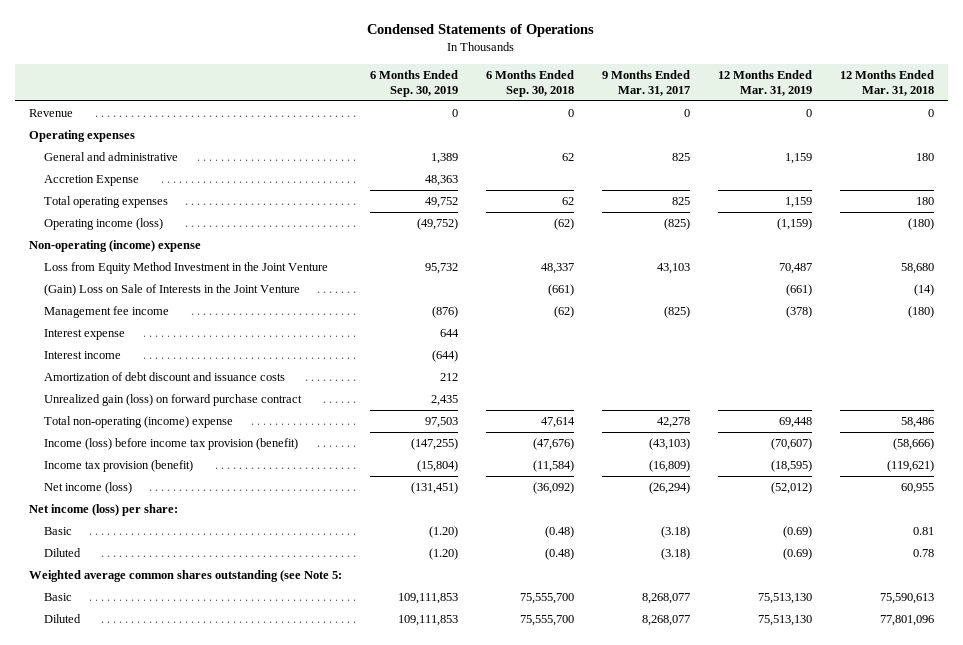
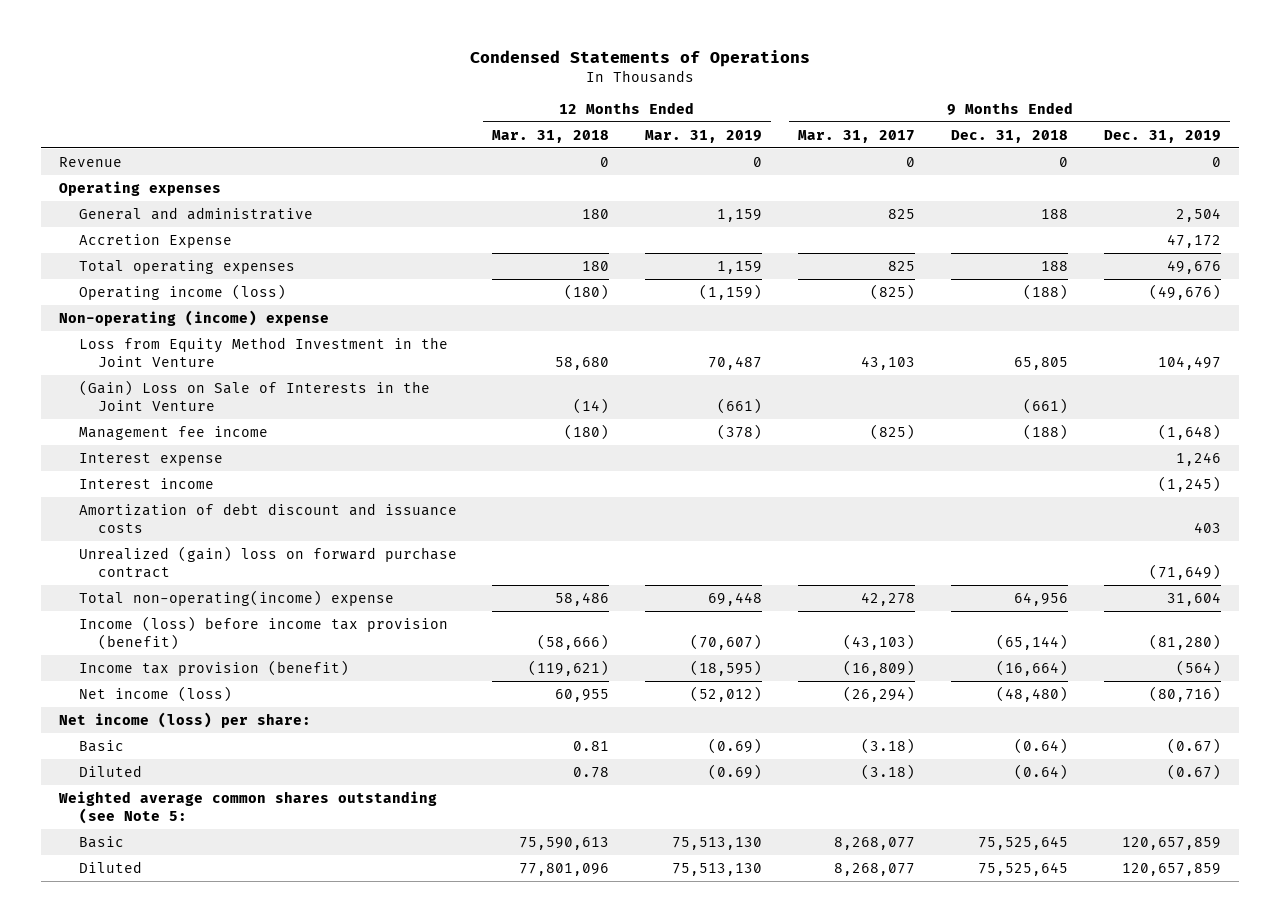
- | 6 Months Ended Sep. 30, 2019 | 6 Months Ended Sep. 30, 2018 | 9 Months Ended Mar. 31, 2017 | 12 Months Ended Mar. 31, 2019 | 12 Months Ended Mar. 31, 2018
+ | 12 Months Ended Mar. 31, 2018 | 12 Months Ended Mar. 31, 2019 | 9 Months Ended Mar. 31, 2017 | 9 Months Ended Dec. 31, 2018 | 9 Months Ended Dec. 31, 2019
- Unrealized gain (loss) on forward purchase contract | 2,435 | | | |
- Total non-operating (income) expense | 97,503 | 47,614 | 42,278 | 69,448 | 58,486
+ Unrealized (gain) loss on forward purchase contract | | | | | (71,649)
+ Total non-operating(income) expense | 58,486 | 69,448 | 42,278 | 64,956 | 31,604

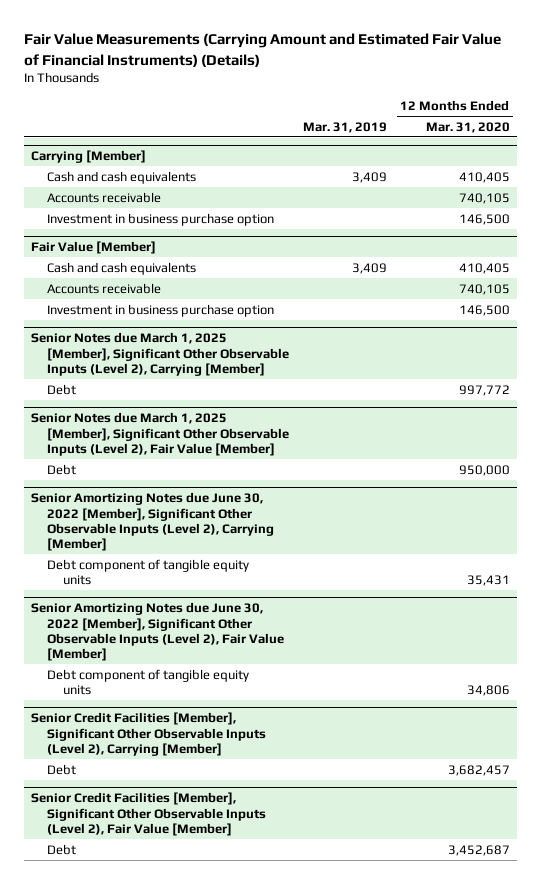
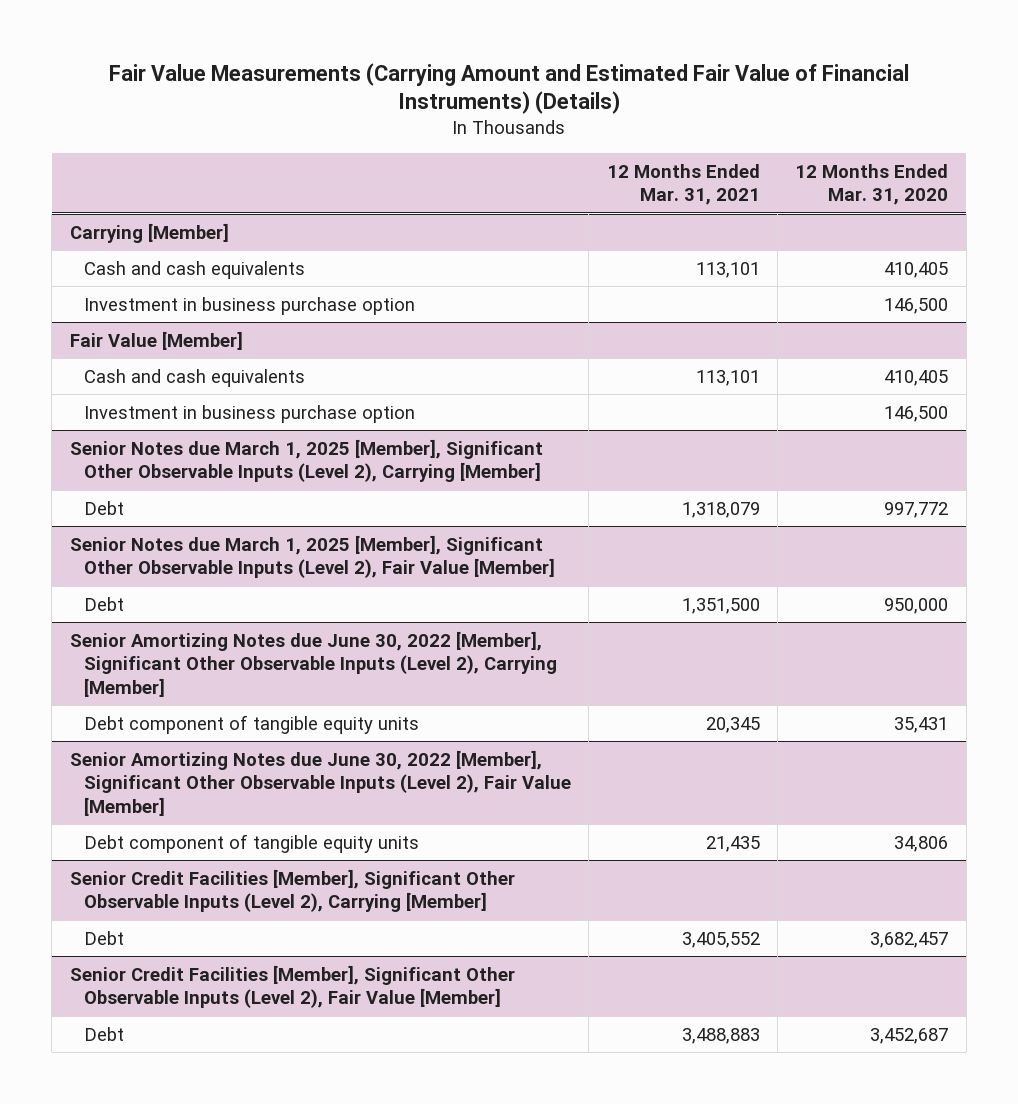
- | Mar. 31, 2019 | 12 Months Ended Mar. 31, 2020
+ | 12 Months Ended Mar. 31, 2021 | 12 Months Ended Mar. 31, 2020
@ Carrying [Member]
- Accounts receivable | | 740,105
@ Fair Value [Member]
- Accounts receivable | | 740,105

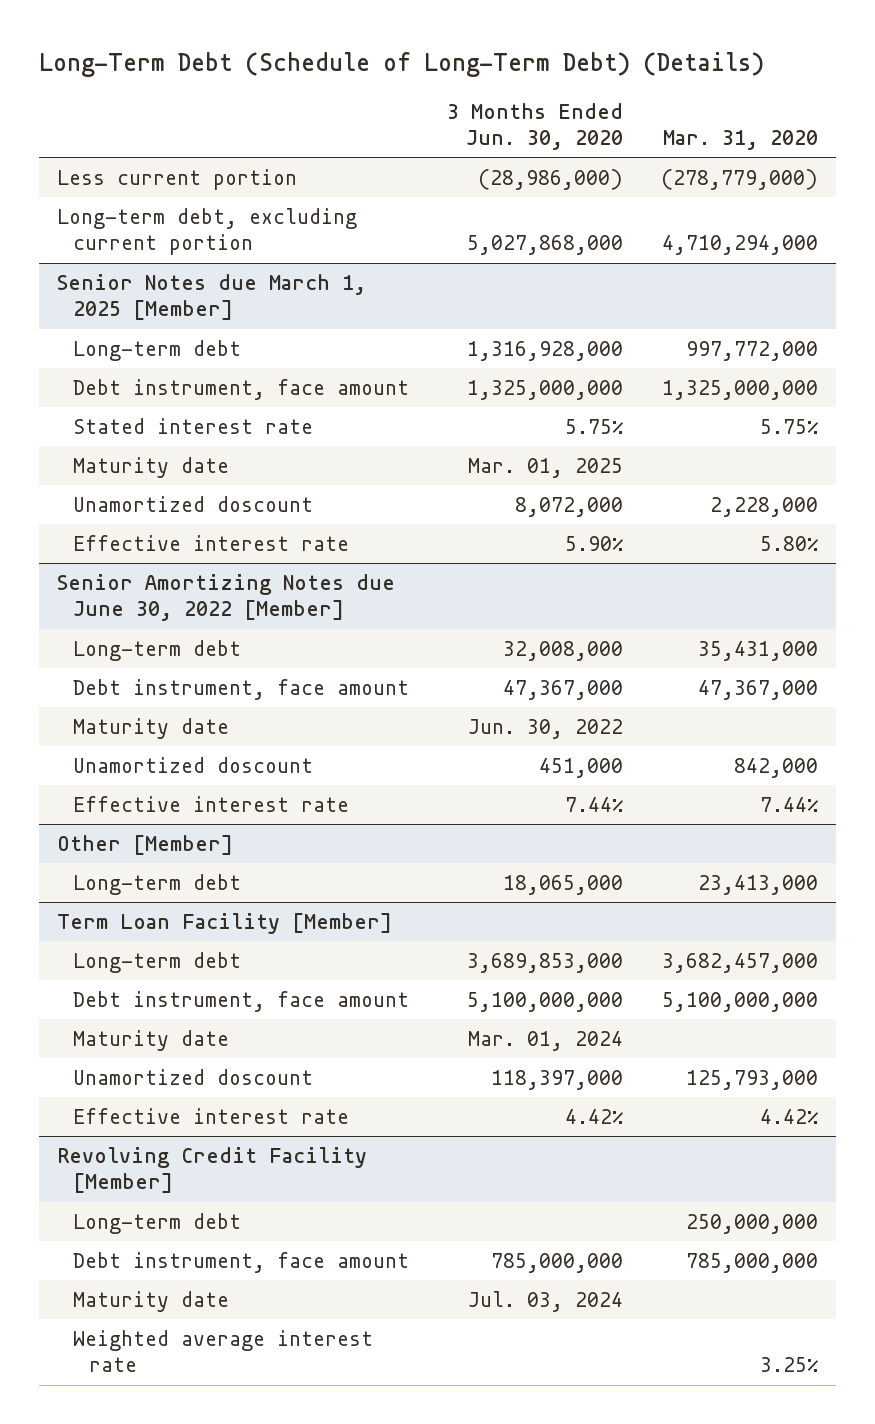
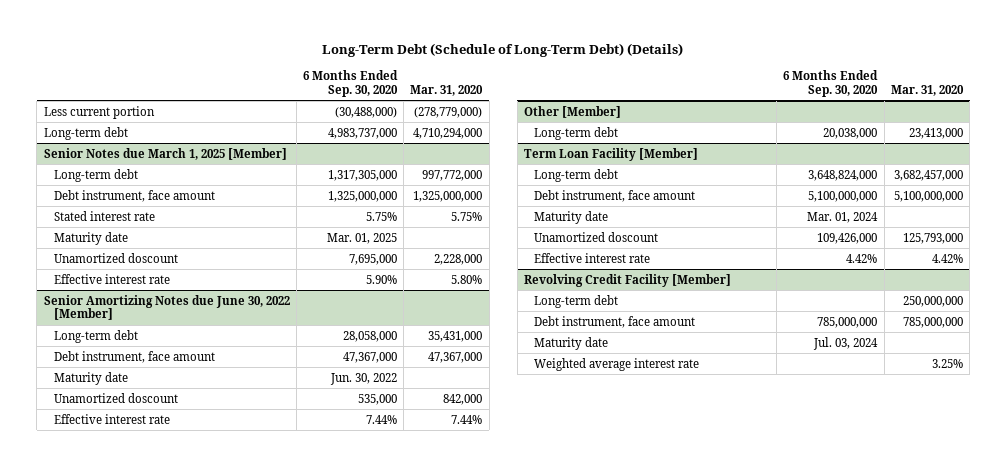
- | 3 Months Ended Jun. 30, 2020 | Mar. 31, 2020
+ | 6 Months Ended Sep. 30, 2020 | Mar. 31, 2020
- Long-term debt, excluding current portion | 5,027,868,000 | 4,710,294,000
+ Long-term debt | 4,983,737,000 | 4,710,294,000

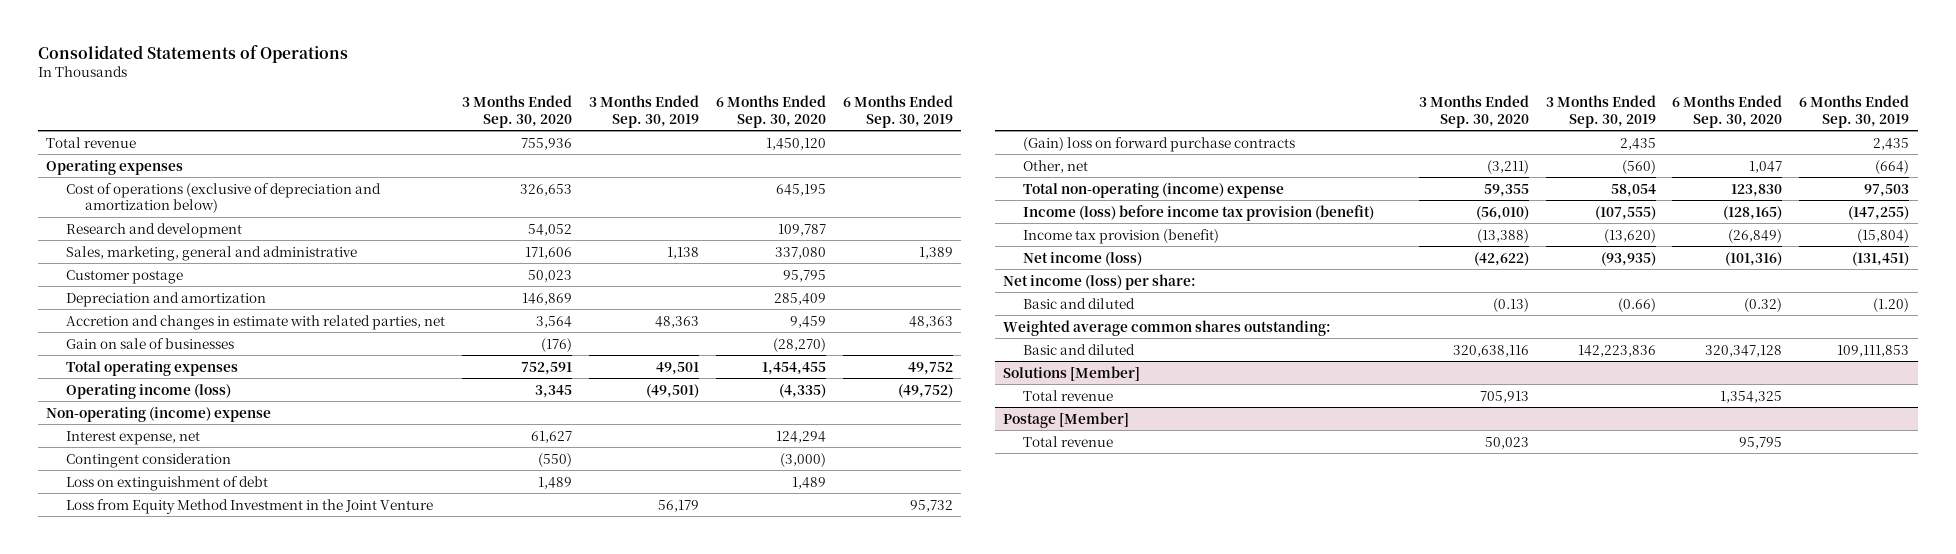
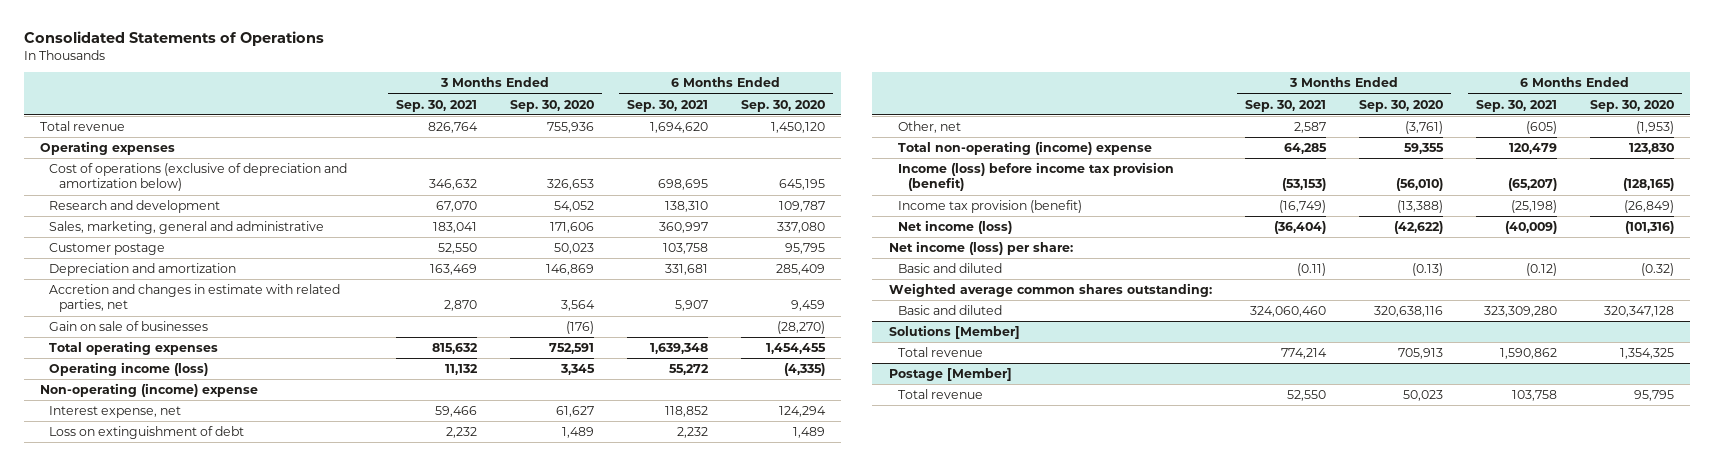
- | 3 Months Ended Sep. 30, 2020 | 3 Months Ended Sep. 30, 2019 | 6 Months Ended Sep. 30, 2020 | 6 Months Ended Sep. 30, 2019
+ | 3 Months Ended Sep. 30, 2021 | 3 Months Ended Sep. 30, 2020 | 6 Months Ended Sep. 30, 2021 | 6 Months Ended Sep. 30, 2020
- Contingent consideration | (550) | | (3,000) |
- Loss from Equity Method Investment in the Joint Venture | | 56,179 | | 95,732
- (Gain) loss on forward purchase contracts | | 2,435 | | 2,435
- Other, net | (3,211) | (560) | 1,047 | (664)
+ Other, net | 2,587 | (3,761) | (605) | (1,953)

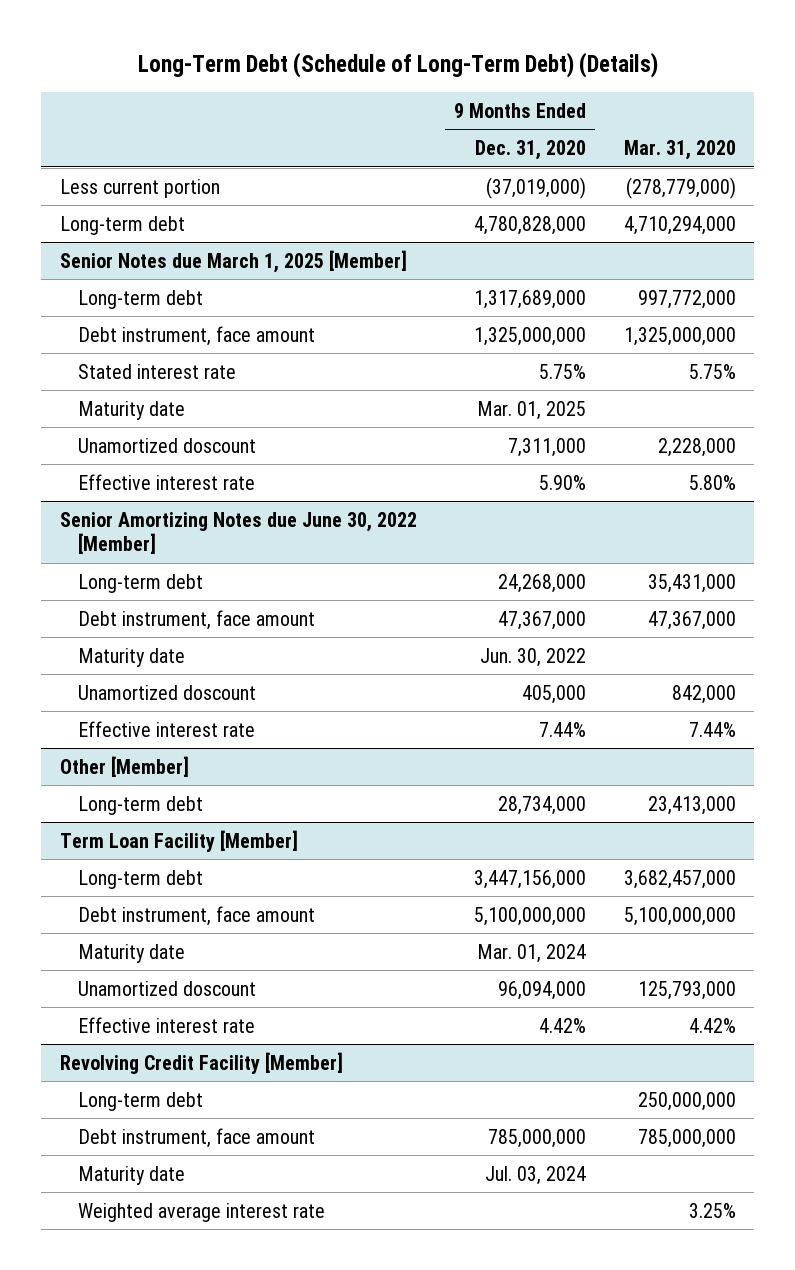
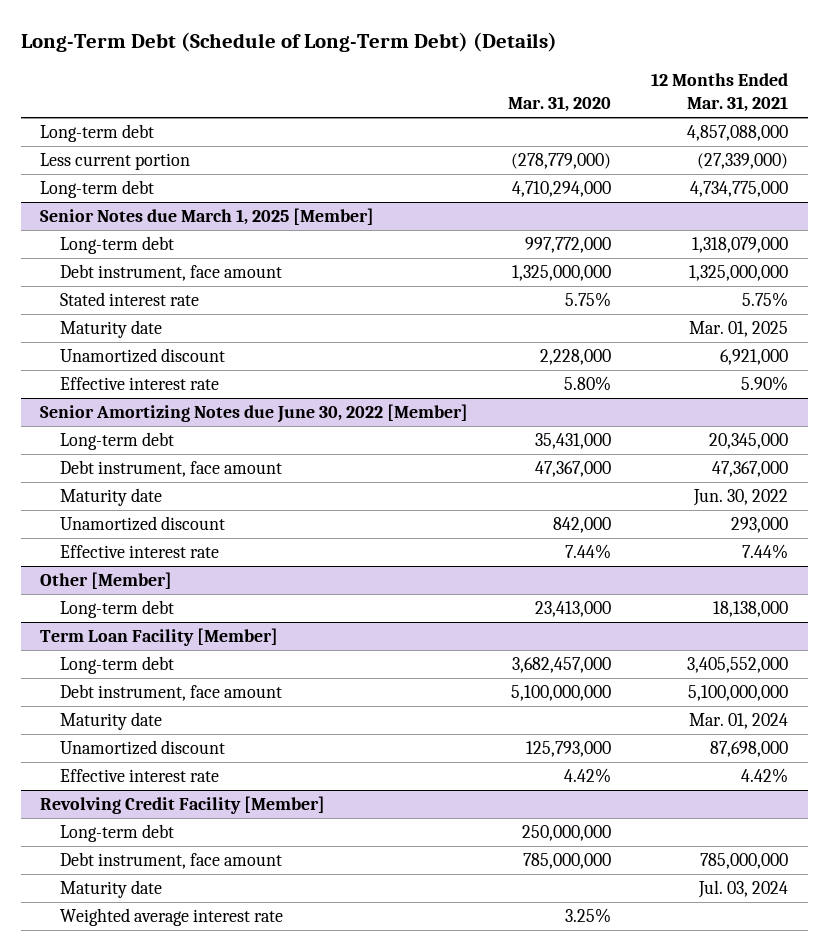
- | 9 Months Ended Dec. 31, 2020 | Mar. 31, 2020
+ | Mar. 31, 2020 | 12 Months Ended Mar. 31, 2021
+ Long-term debt | | 4,857,088,000
@ Senior Notes due March 1, 2025 [Member]
- Unamortized doscount | 7,311,000 | 2,228,000
+ Unamortized discount | 2,228,000 | 6,921,000
@ Senior Amortizing Notes due June 30, 2022 [Member]
- Unamortized doscount | 405,000 | 842,000
+ Unamortized discount | 842,000 | 293,000
@ Term Loan Facility [Member]
- Unamortized doscount | 96,094,000 | 125,793,000
+ Unamortized discount | 125,793,000 | 87,698,000

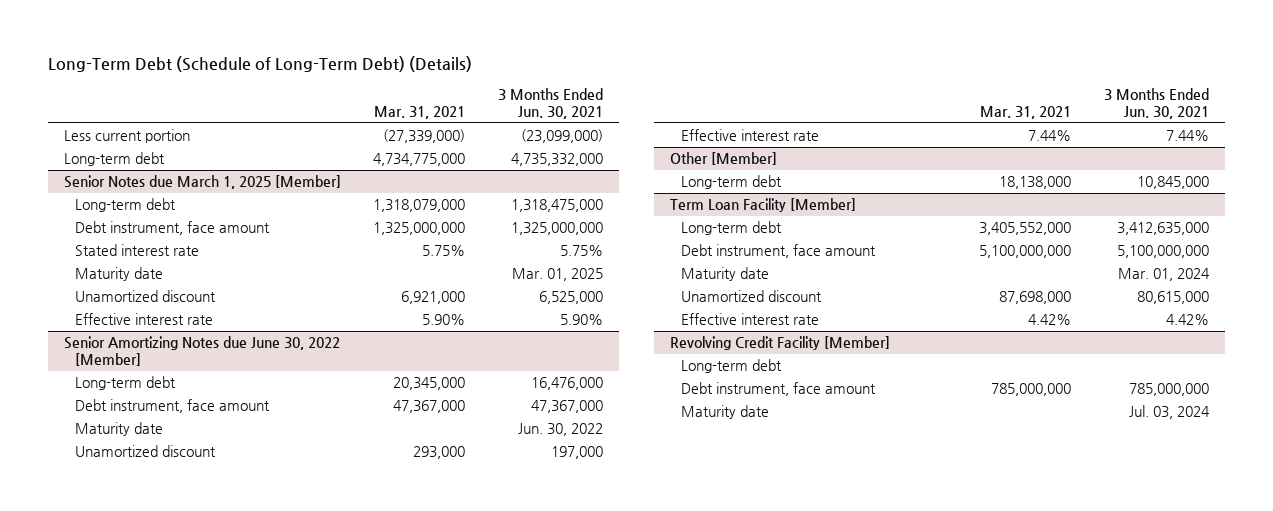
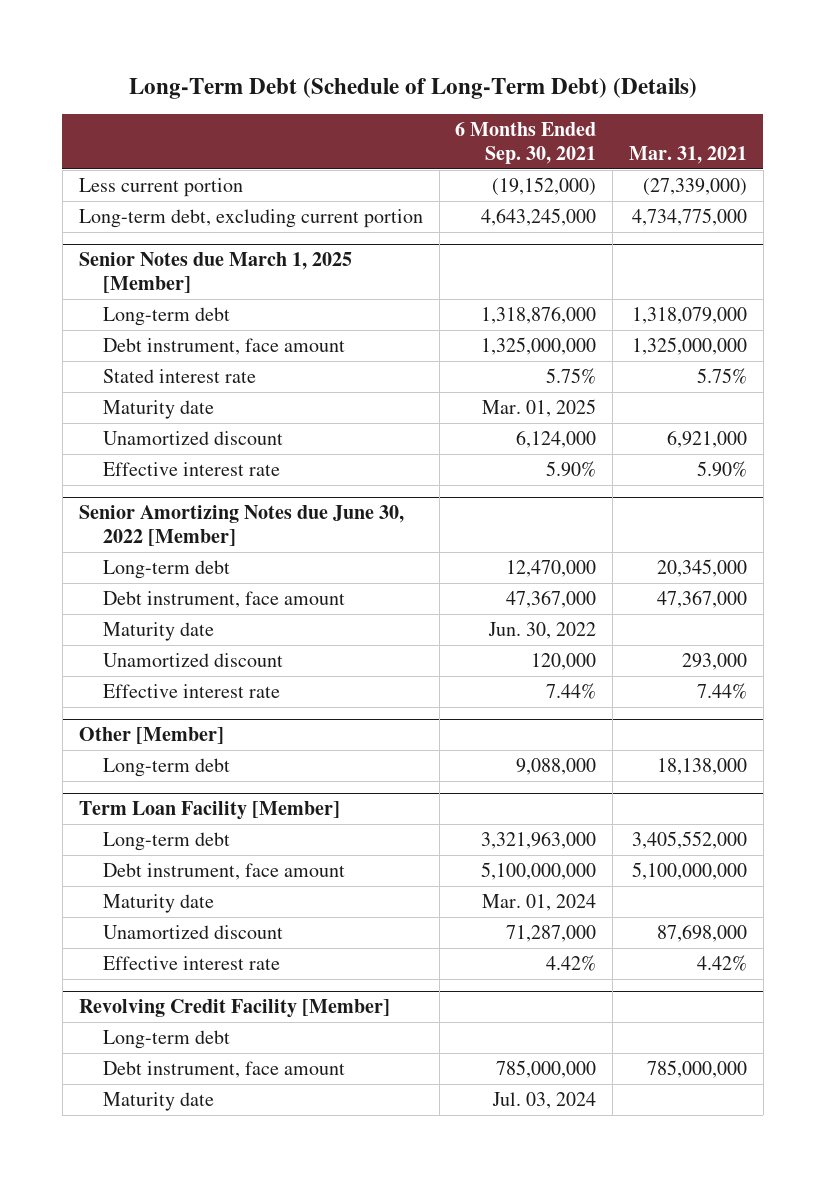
- | Mar. 31, 2021 | 3 Months Ended Jun. 30, 2021
+ | 6 Months Ended Sep. 30, 2021 | Mar. 31, 2021
- Long-term debt | 4,734,775,000 | 4,735,332,000
+ Long-term debt, excluding current portion | 4,643,245,000 | 4,734,775,000

